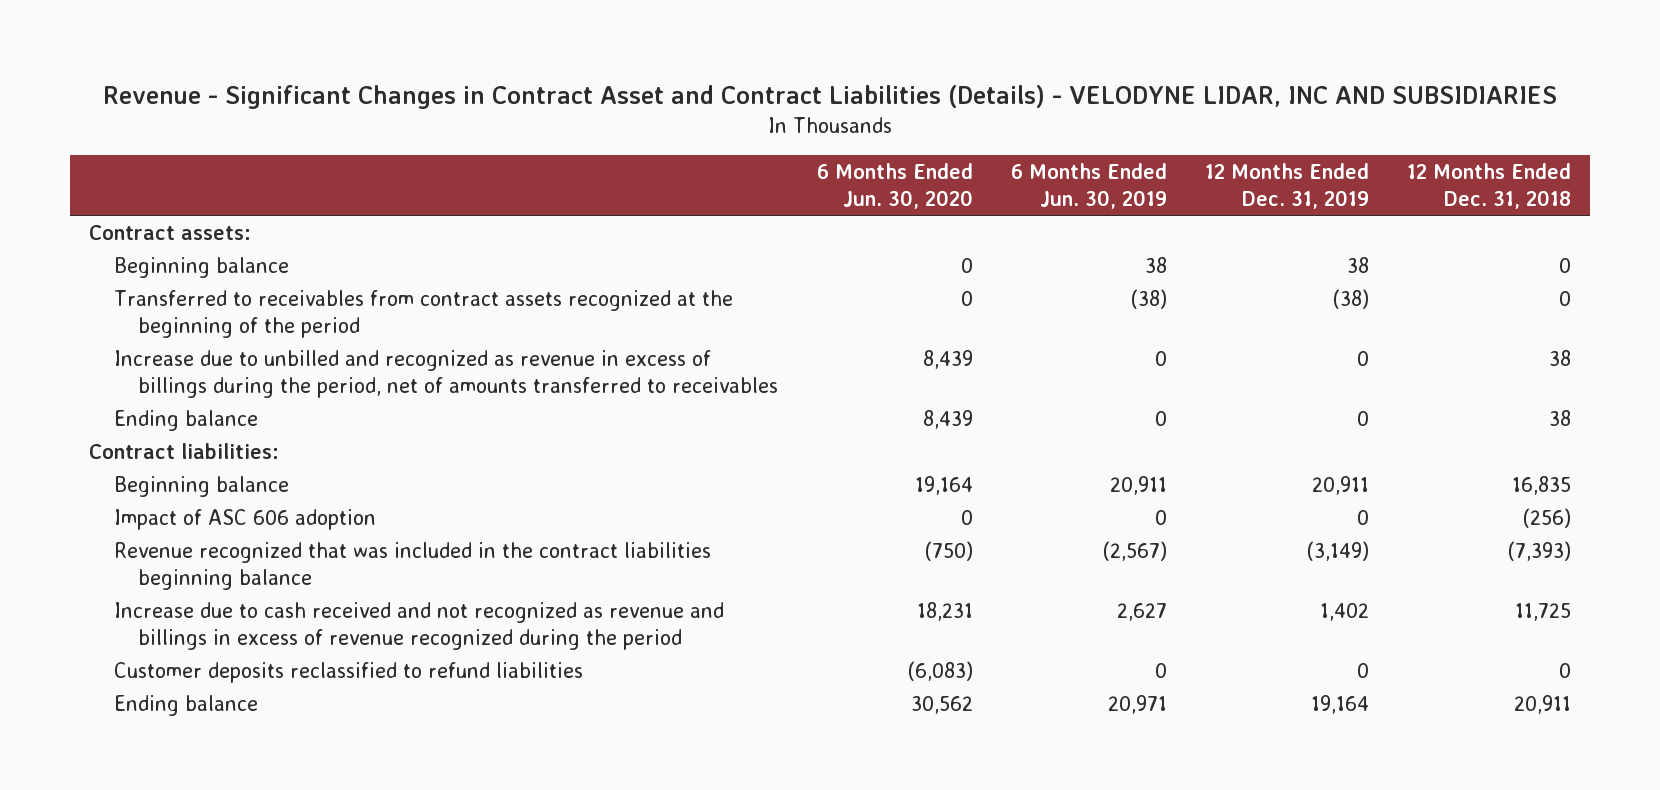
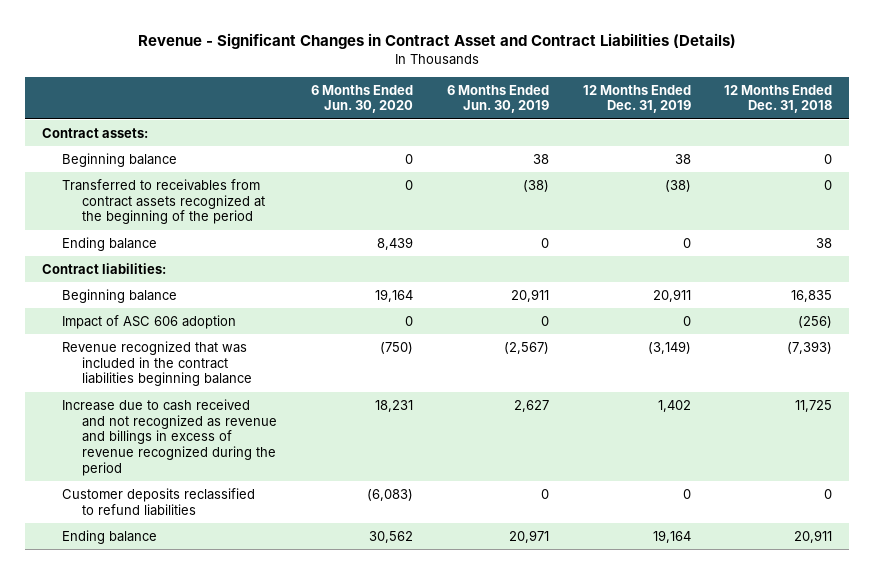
- Revenue - Significant Changes in Contract Asset and Contract Liabilities (Details) - VELODYNE LIDAR, INC AND SUBSIDIARIES
+ Revenue - Significant Changes in Contract Asset and Contract Liabilities (Details)
- Increase due to unbilled and recognized as revenue in excess of billings during the period, net of amounts transferred to receivables | 8,439 | 0 | 0 | 38

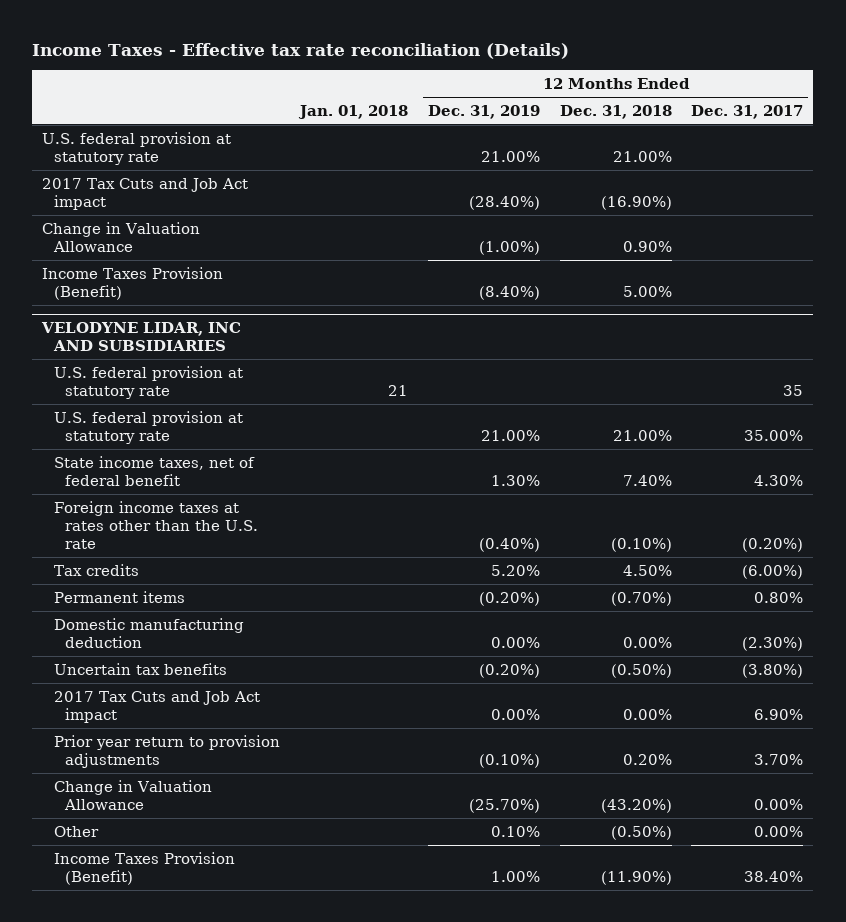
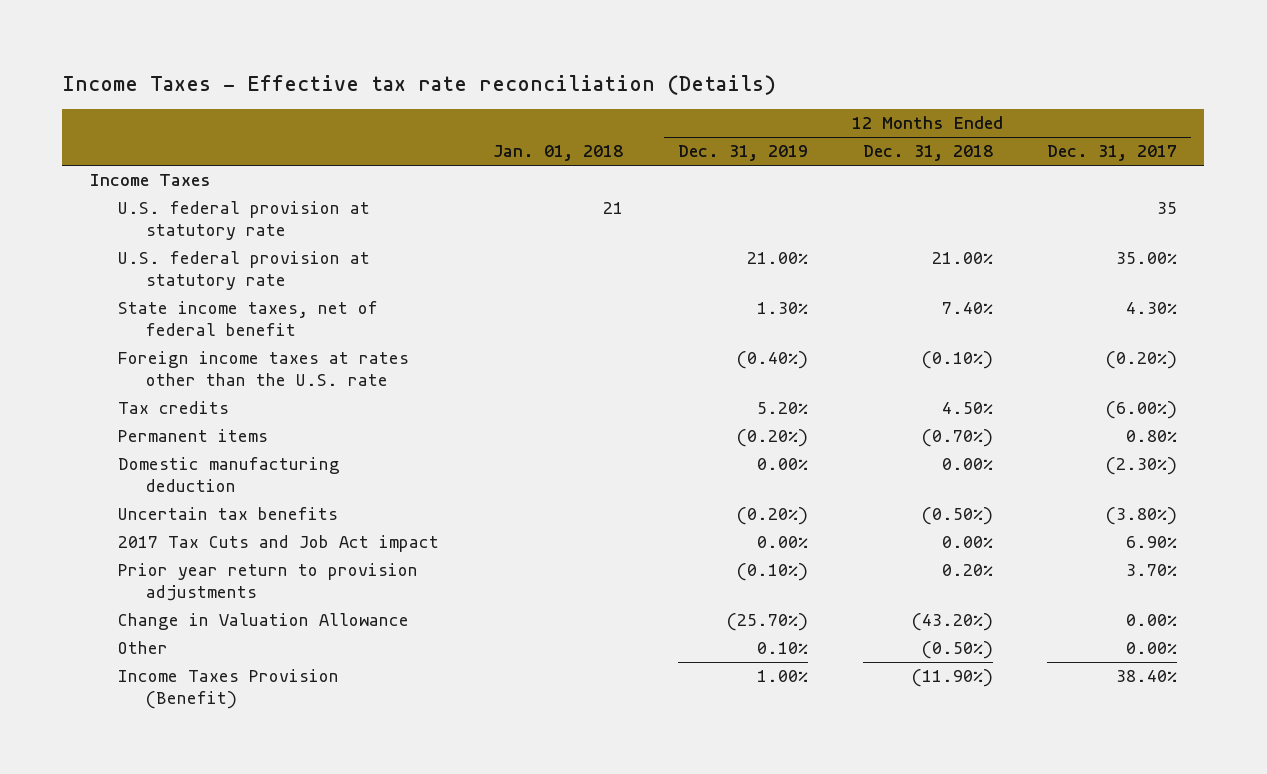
- U.S. federal provision at statutory rate | | 21.00% | 21.00% |
- 2017 Tax Cuts and Job Act impact | | (28.40%) | (16.90%) |
- Change in Valuation Allowance | | (1.00%) | 0.90% |
- Income Taxes Provision (Benefit) | | (8.40%) | 5.00% |
- VELODYNE LIDAR, INC AND SUBSIDIARIES
+ Income Taxes

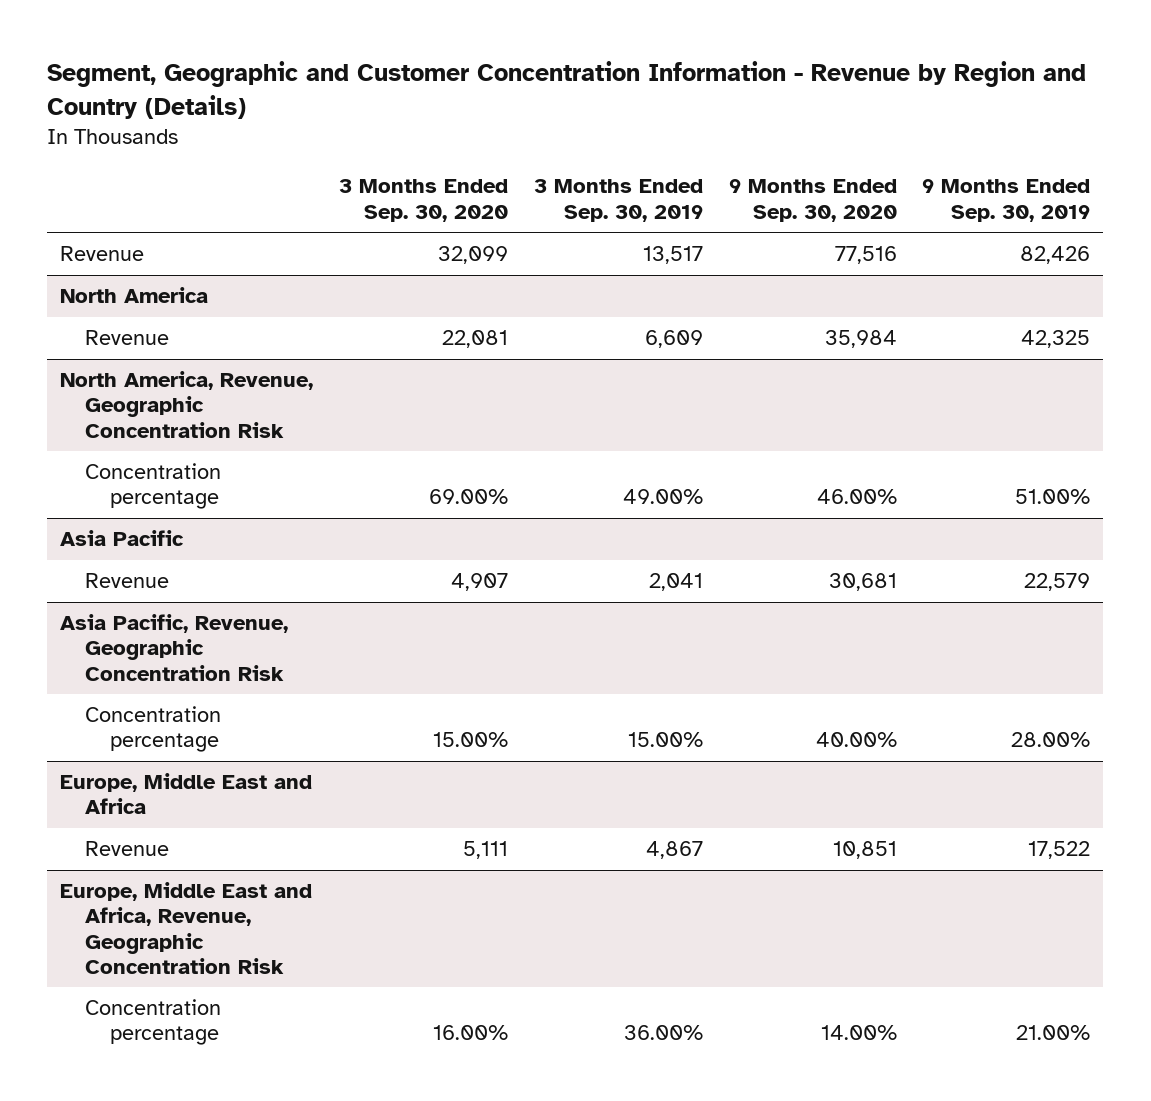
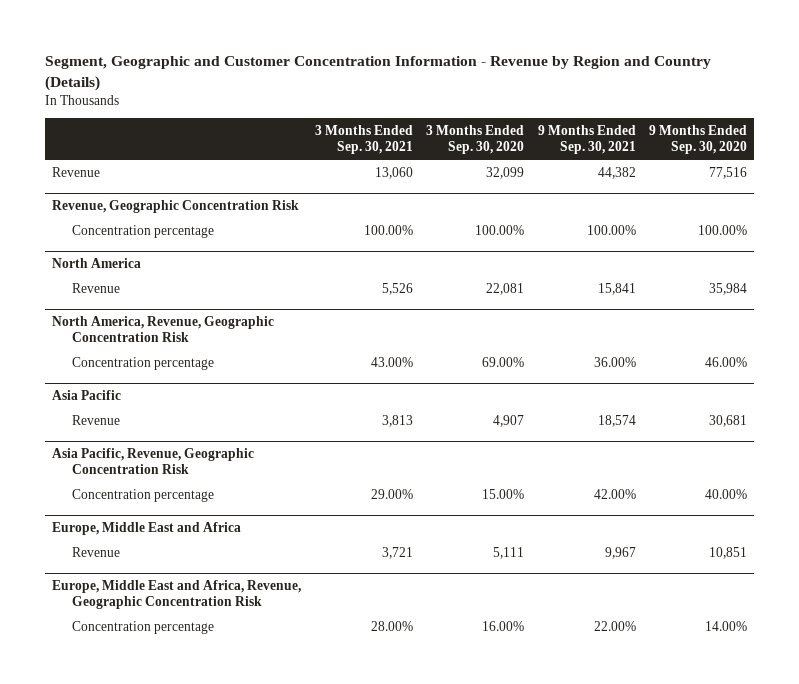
- | 3 Months Ended Sep. 30, 2020 | 3 Months Ended Sep. 30, 2019 | 9 Months Ended Sep. 30, 2020 | 9 Months Ended Sep. 30, 2019
+ | 3 Months Ended Sep. 30, 2021 | 3 Months Ended Sep. 30, 2020 | 9 Months Ended Sep. 30, 2021 | 9 Months Ended Sep. 30, 2020
+ Revenue, Geographic Concentration Risk
+ Concentration percentage | 100.00% | 100.00% | 100.00% | 100.00%

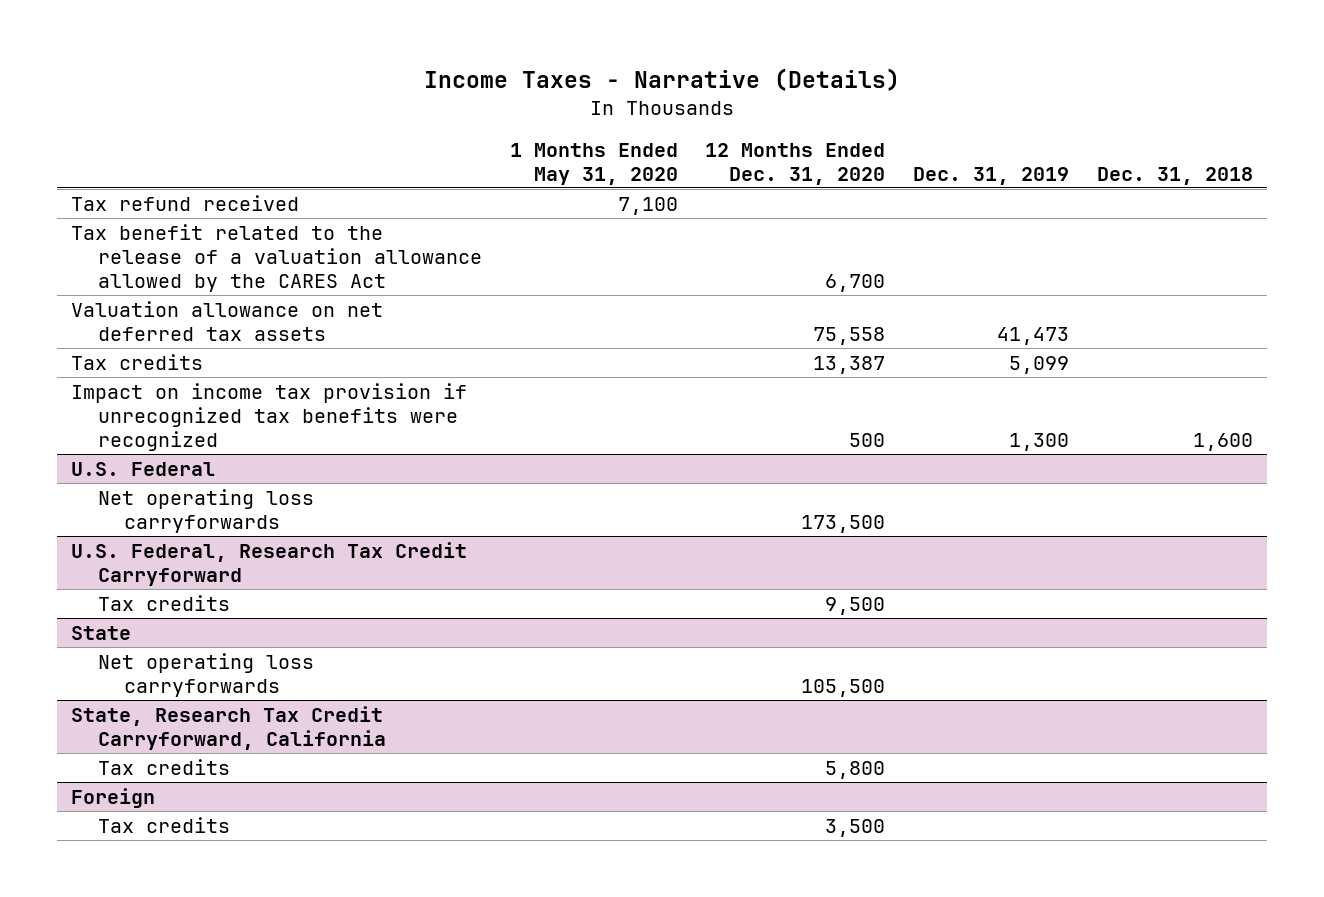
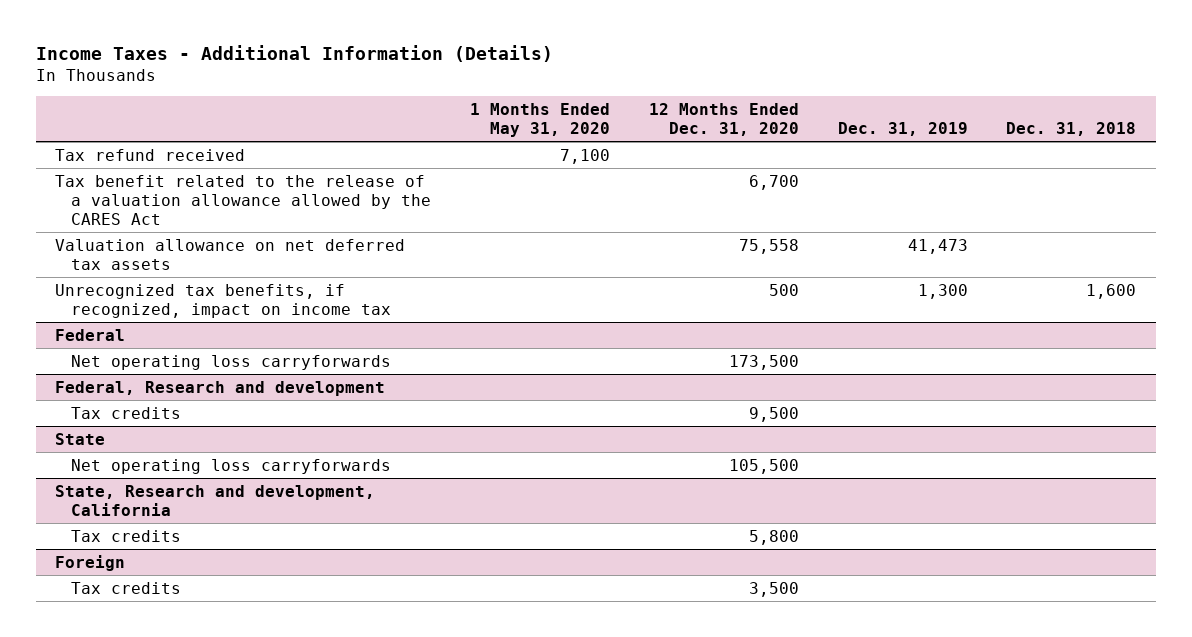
- Income Taxes - Narrative (Details)
+ Income Taxes - Additional Information (Details)
- Tax credits | | 13,387 | 5,099 |
- Impact on income tax provision if unrecognized tax benefits were recognized | | 500 | 1,300 | 1,600
- U.S. Federal
+ Unrecognized tax benefits, if recognized, impact on income tax | | 500 | 1,300 | 1,600
+ Federal
- U.S. Federal, Research Tax Credit Carryforward
+ Federal, Research and development
- State, Research Tax Credit Carryforward, California
+ State, Research and development, California

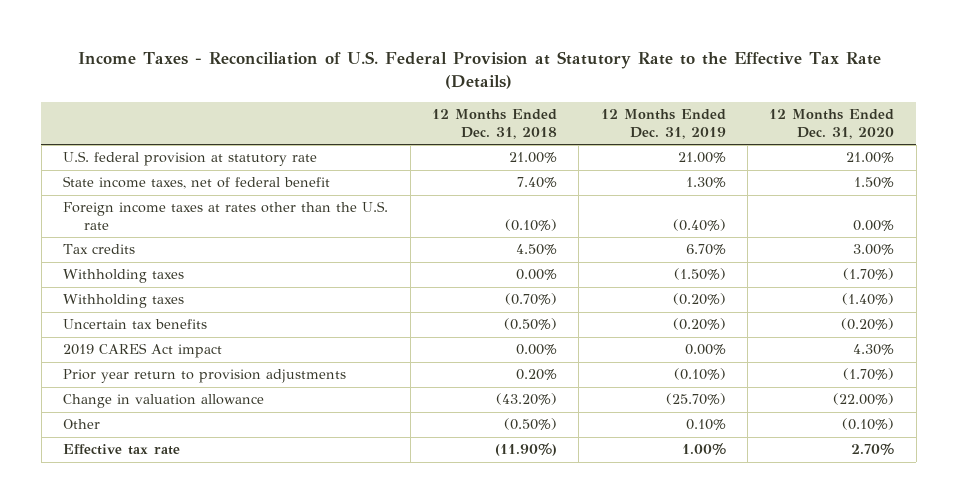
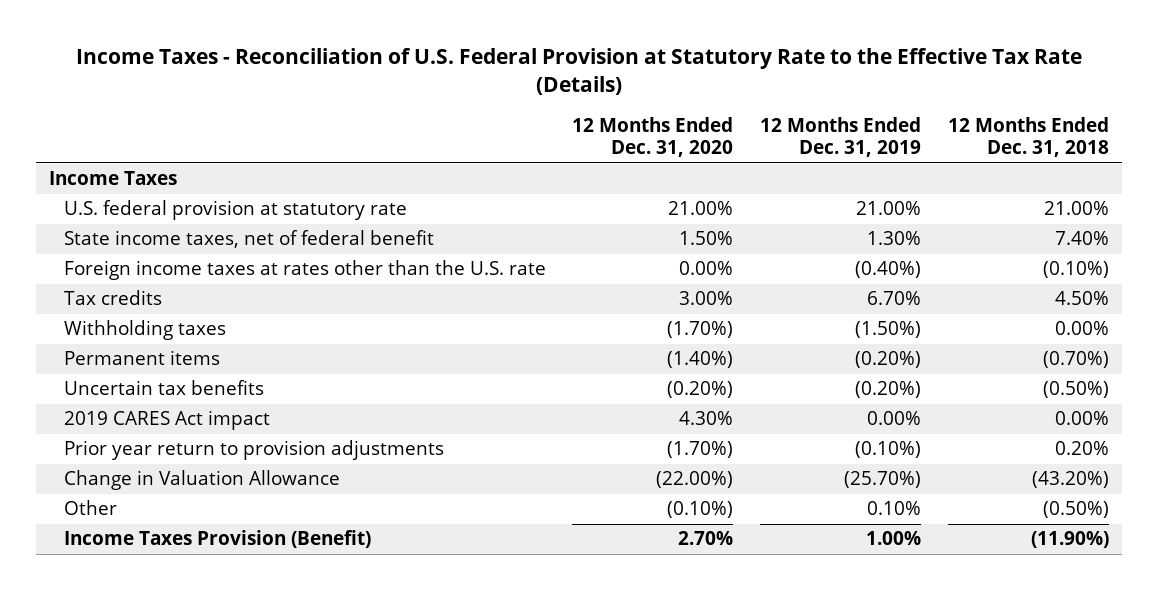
- | 12 Months Ended Dec. 31, 2018 | 12 Months Ended Dec. 31, 2019 | 12 Months Ended Dec. 31, 2020
+ | 12 Months Ended Dec. 31, 2020 | 12 Months Ended Dec. 31, 2019 | 12 Months Ended Dec. 31, 2018
+ Income Taxes
- Withholding taxes | (0.70%) | (0.20%) | (1.40%)
+ Permanent items | (1.40%) | (0.20%) | (0.70%)
- Change in valuation allowance | (43.20%) | (25.70%) | (22.00%)
+ Change in Valuation Allowance | (22.00%) | (25.70%) | (43.20%)
- Effective tax rate | (11.90%) | 1.00% | 2.70%
+ Income Taxes Provision (Benefit) | 2.70% | 1.00% | (11.90%)

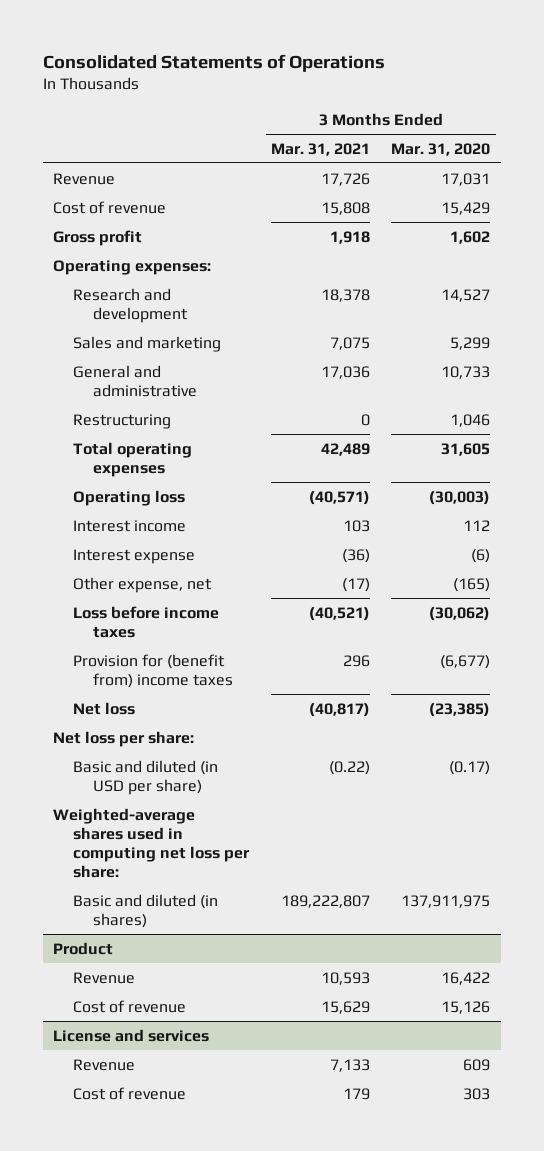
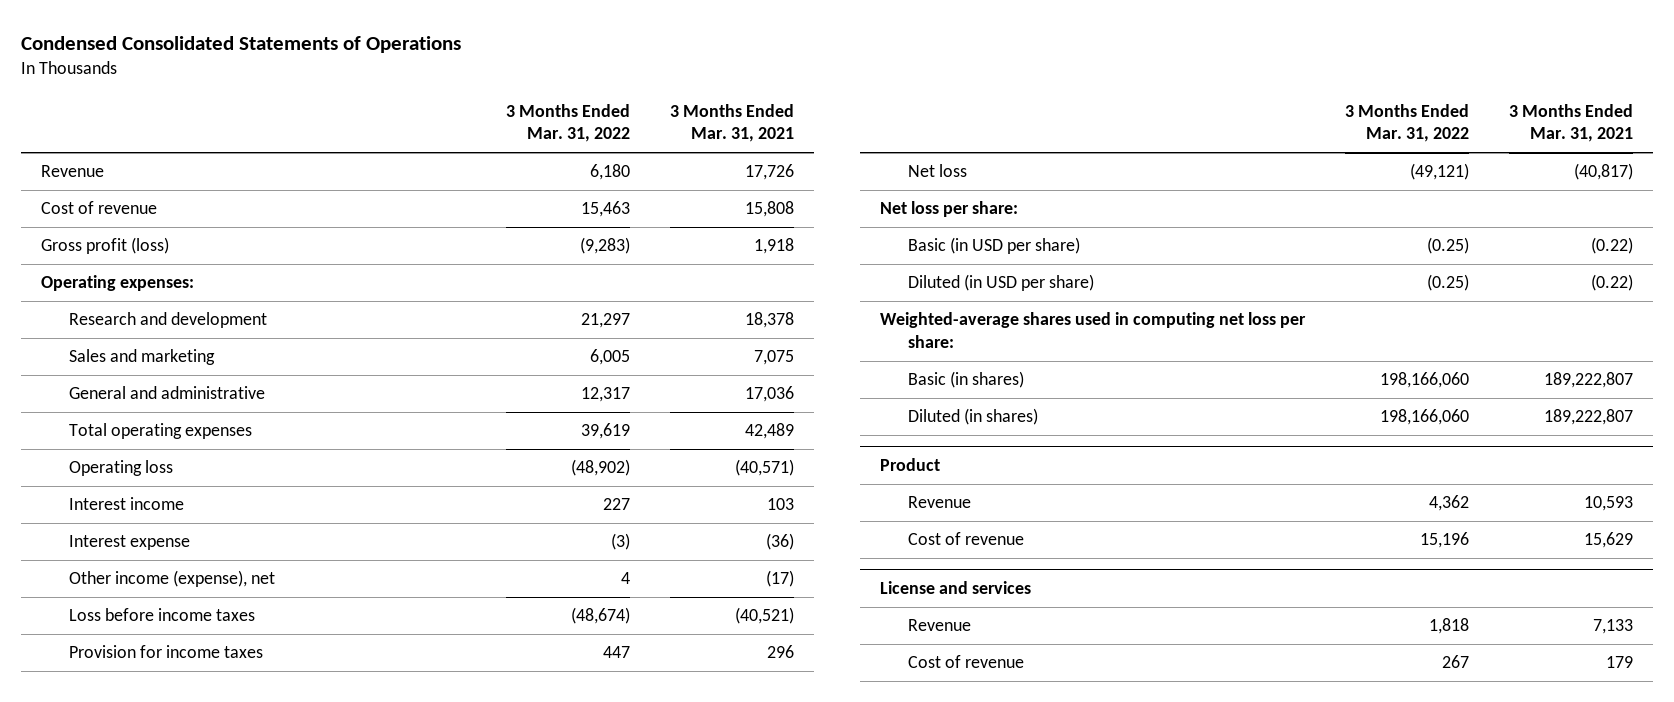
- Consolidated Statements of Operations
+ Condensed Consolidated Statements of Operations
- | 3 Months Ended Mar. 31, 2021 | 3 Months Ended Mar. 31, 2020
+ | 3 Months Ended Mar. 31, 2022 | 3 Months Ended Mar. 31, 2021
- Gross profit | 1,918 | 1,602
+ Gross profit (loss) | (9,283) | 1,918
- Restructuring | 0 | 1,046
- Other expense, net | (17) | (165)
+ Other income (expense), net | 4 | (17)
- Provision for (benefit from) income taxes | 296 | (6,677)
+ Provision for income taxes | 447 | 296
- Basic and diluted (in USD per share) | (0.22) | (0.17)
+ Basic (in USD per share) | (0.25) | (0.22)
+ Diluted (in USD per share) | (0.25) | (0.22)
- Basic and diluted (in shares) | 189,222,807 | 137,911,975
+ Basic (in shares) | 198,166,060 | 189,222,807
+ Diluted (in shares) | 198,166,060 | 189,222,807

